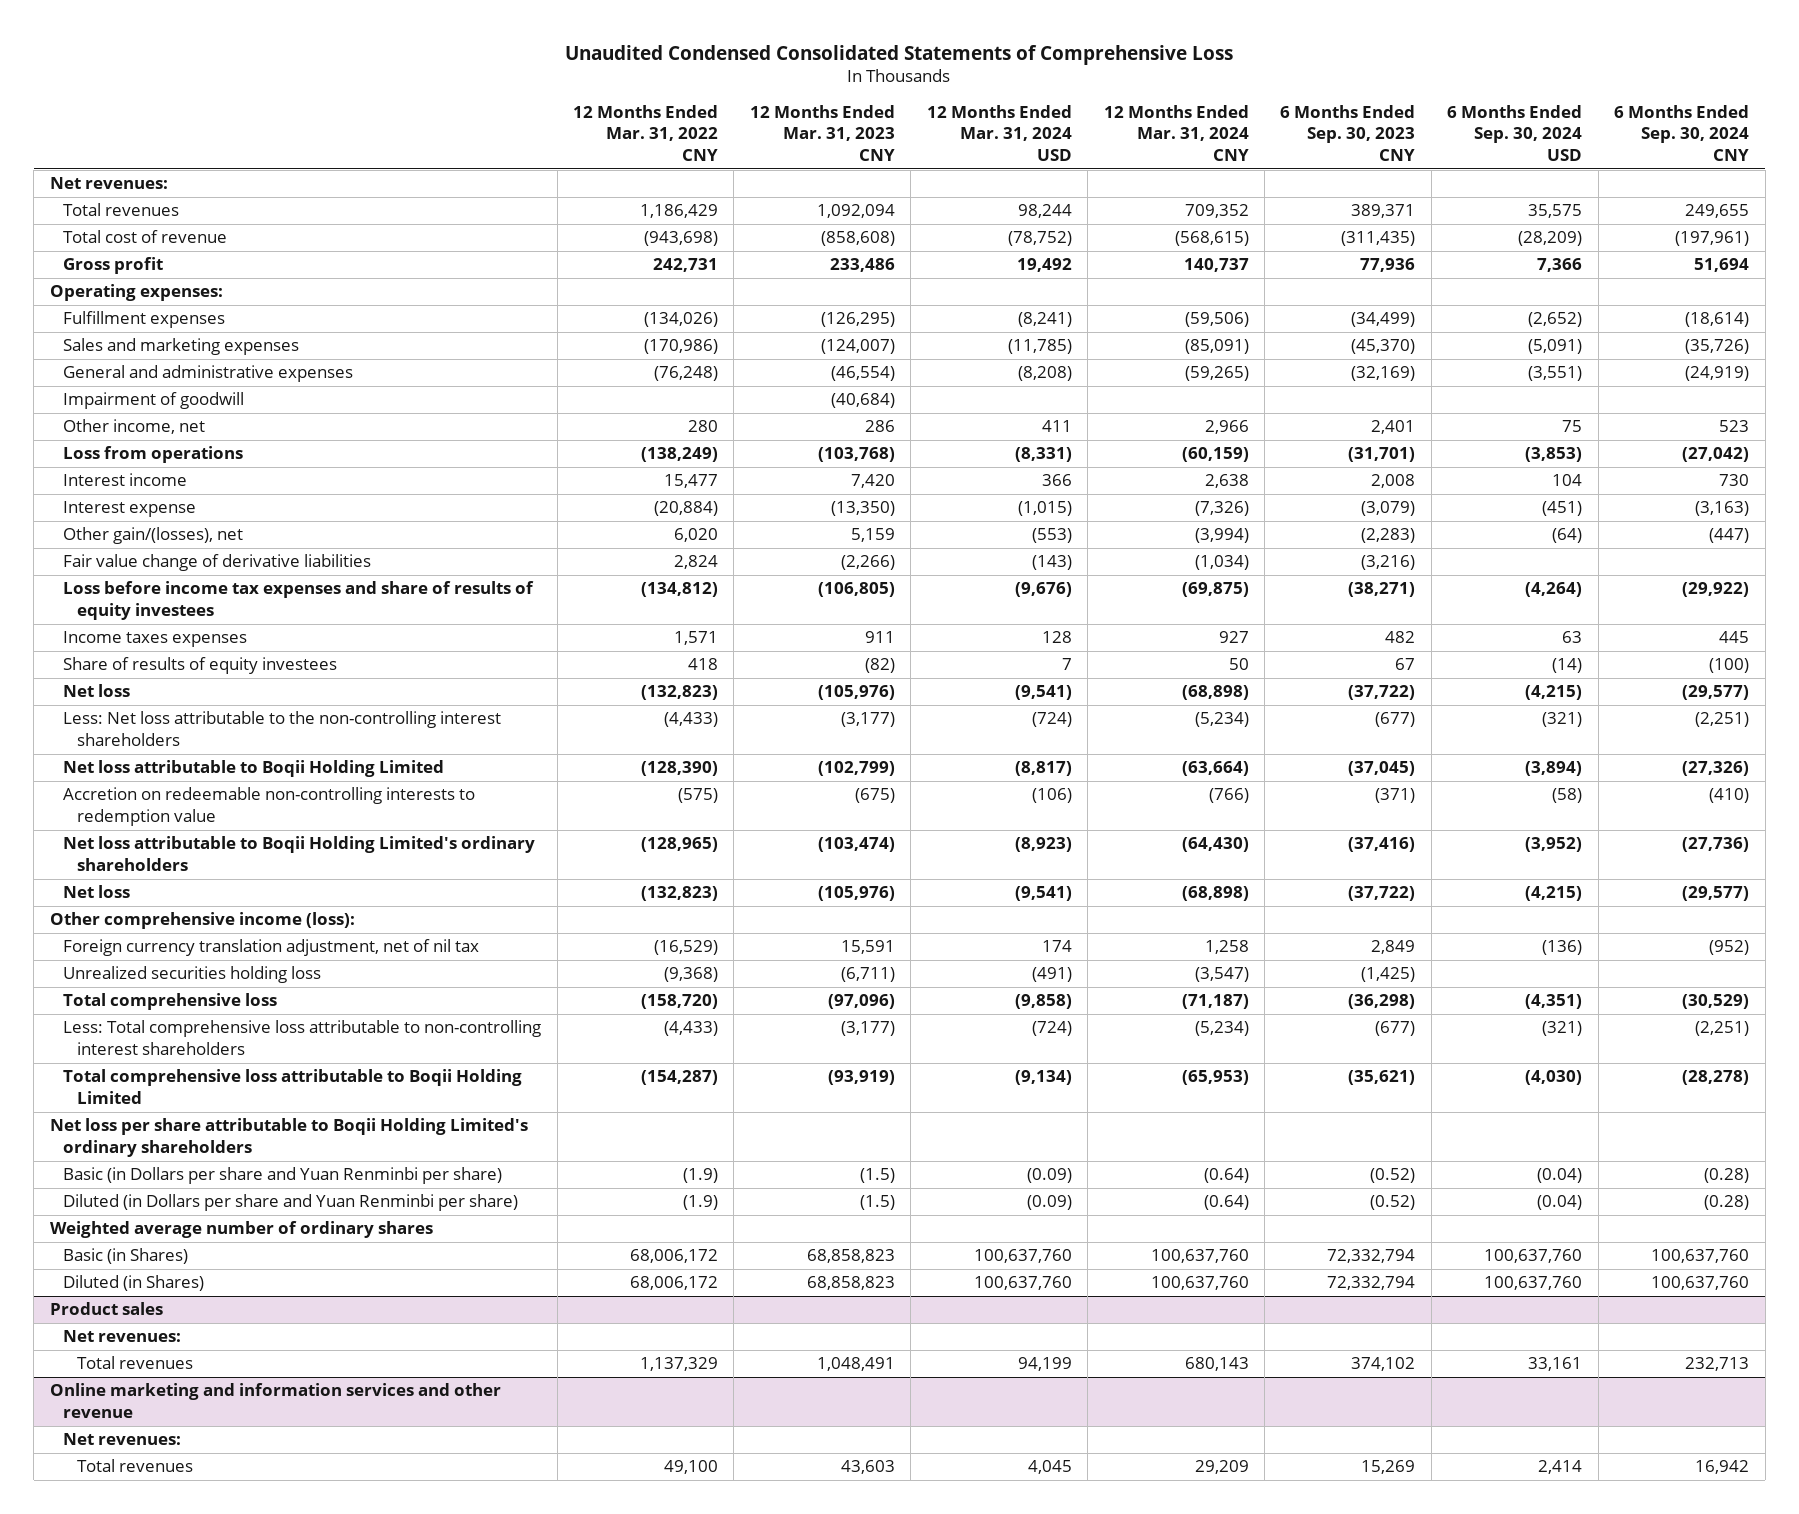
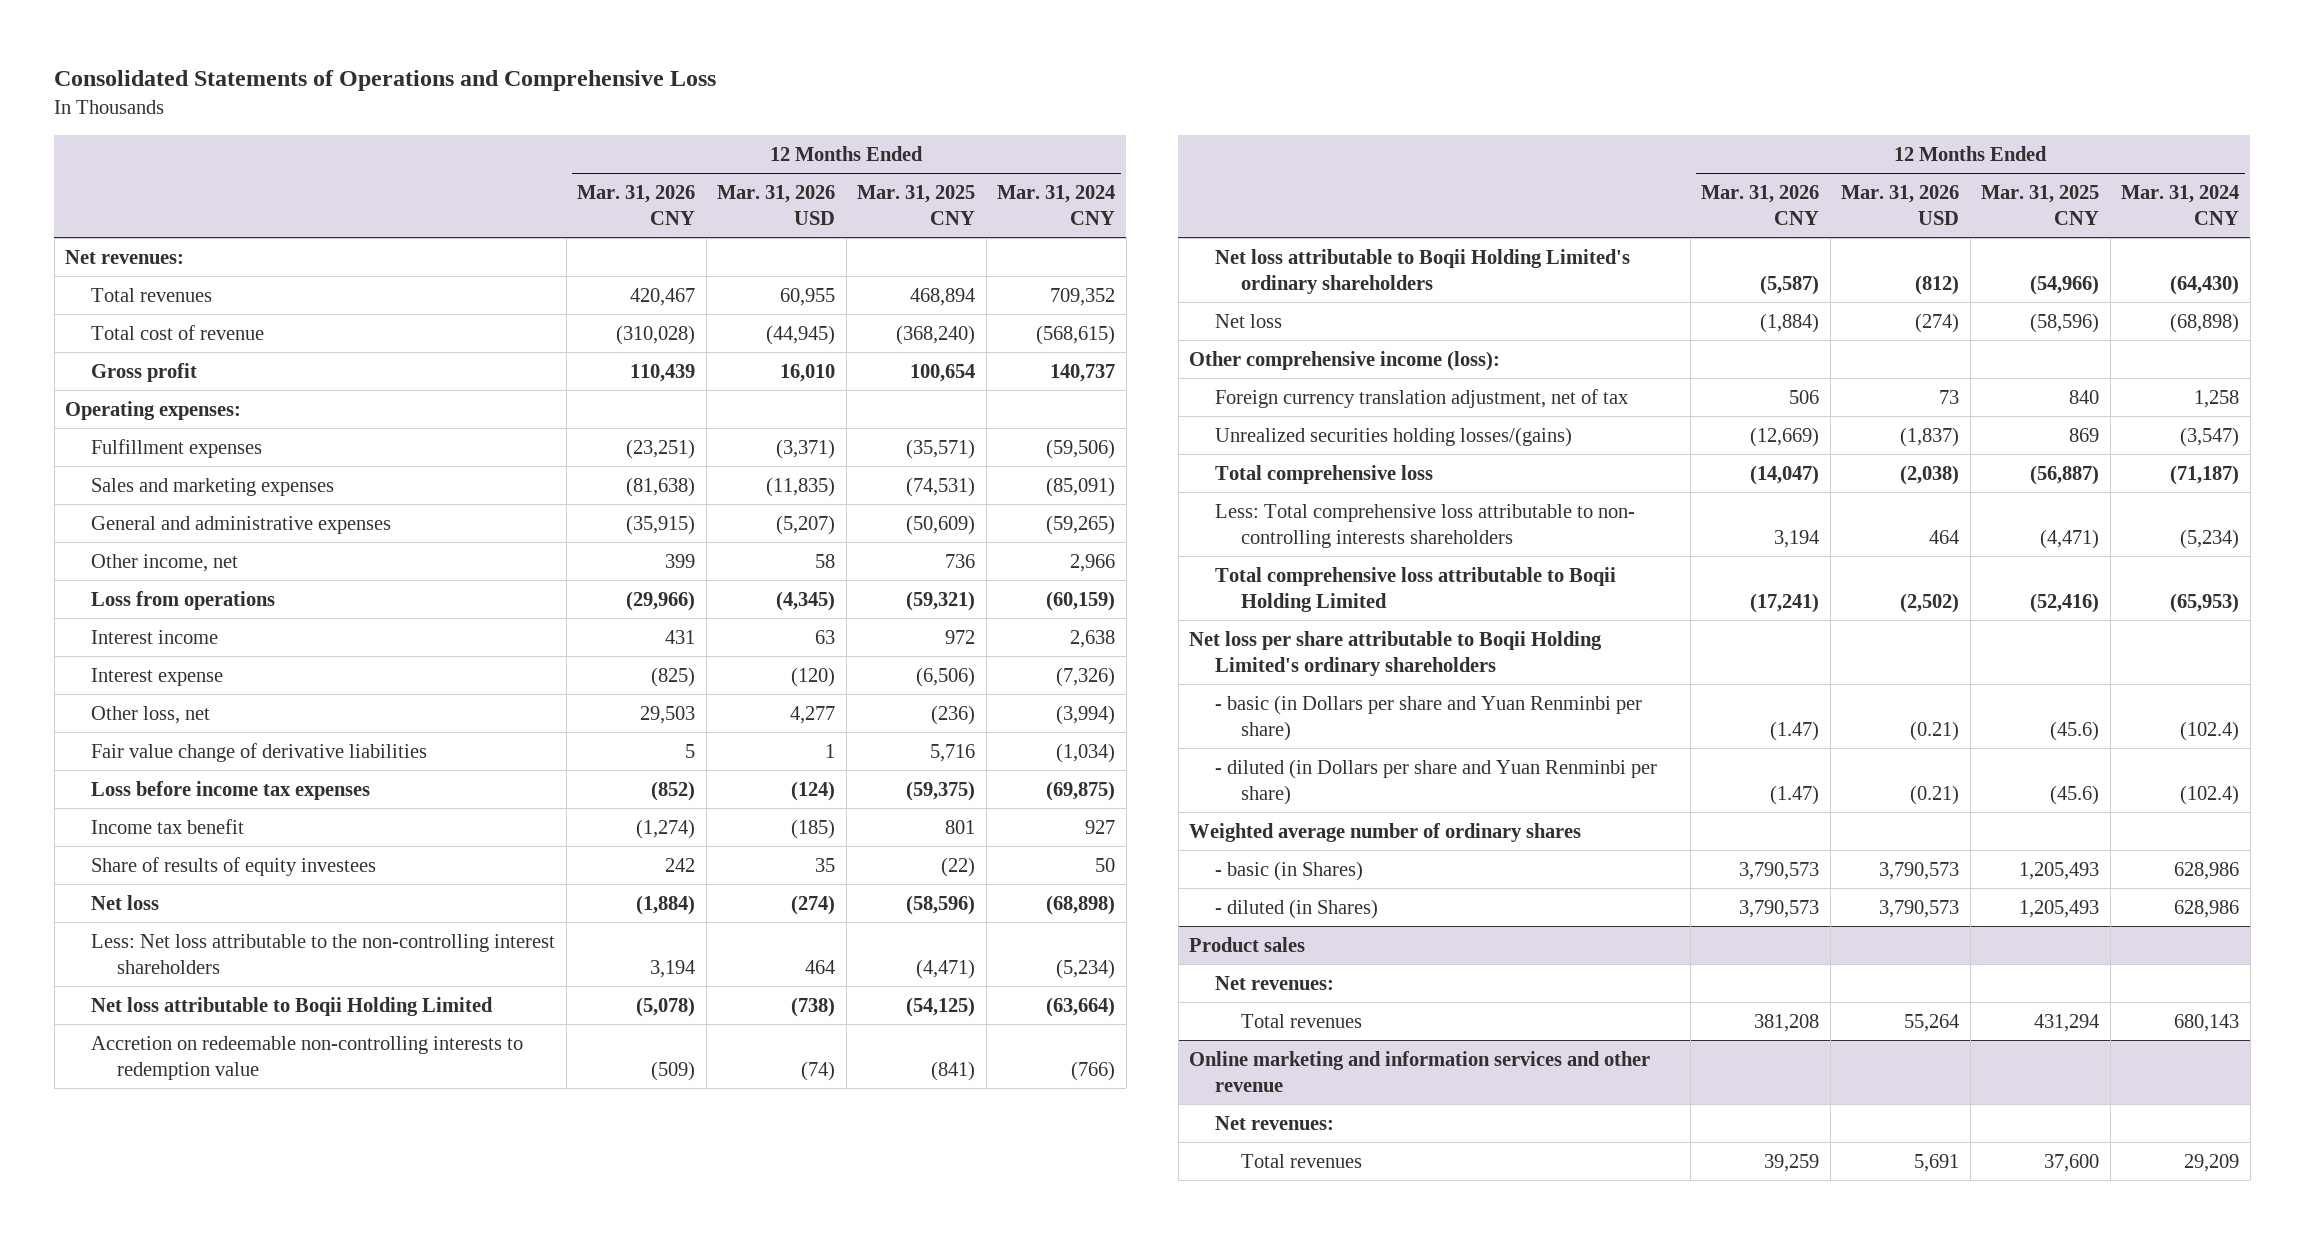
- Unaudited Condensed Consolidated Statements of Comprehensive Loss
+ Consolidated Statements of Operations and Comprehensive Loss
- | 12 Months Ended Mar. 31, 2022 CNY | 12 Months Ended Mar. 31, 2023 CNY | 12 Months Ended Mar. 31, 2024 USD | 12 Months Ended Mar. 31, 2024 CNY | 6 Months Ended Sep. 30, 2023 CNY | 6 Months Ended Sep. 30, 2024 USD | 6 Months Ended Sep. 30, 2024 CNY
+ | 12 Months Ended Mar. 31, 2026 CNY | 12 Months Ended Mar. 31, 2026 USD | 12 Months Ended Mar. 31, 2025 CNY | 12 Months Ended Mar. 31, 2024 CNY
- Impairment of goodwill | | (40,684) | | | | |
- Other gain/(losses), net | 6,020 | 5,159 | (553) | (3,994) | (2,283) | (64) | (447)
+ Other loss, net | 29,503 | 4,277 | (236) | (3,994)
- Loss before income tax expenses and share of results of equity investees | (134,812) | (106,805) | (9,676) | (69,875) | (38,271) | (4,264) | (29,922)
- Income taxes expenses | 1,571 | 911 | 128 | 927 | 482 | 63 | 445
+ Loss before income tax expenses | (852) | (124) | (59,375) | (69,875)
+ Income tax benefit | (1,274) | (185) | 801 | 927
- Foreign currency translation adjustment, net of nil tax | (16,529) | 15,591 | 174 | 1,258 | 2,849 | (136) | (952)
- Unrealized securities holding loss | (9,368) | (6,711) | (491) | (3,547) | (1,425) | |
+ Foreign currency translation adjustment, net of tax | 506 | 73 | 840 | 1,258
+ Unrealized securities holding losses/(gains) | (12,669) | (1,837) | 869 | (3,547)
- Less: Total comprehensive loss attributable to non-controlling interest shareholders | (4,433) | (3,177) | (724) | (5,234) | (677) | (321) | (2,251)
+ Less: Total comprehensive loss attributable to non- controlling interests shareholders | 3,194 | 464 | (4,471) | (5,234)
- Basic (in Dollars per share and Yuan Renminbi per share) | (1.9) | (1.5) | (0.09) | (0.64) | (0.52) | (0.04) | (0.28)
- Diluted (in Dollars per share and Yuan Renminbi per share) | (1.9) | (1.5) | (0.09) | (0.64) | (0.52) | (0.04) | (0.28)
+ - basic (in Dollars per share and Yuan Renminbi per share) | (1.47) | (0.21) | (45.6) | (102.4)
+ - diluted (in Dollars per share and Yuan Renminbi per share) | (1.47) | (0.21) | (45.6) | (102.4)
- Basic (in Shares) | 68,006,172 | 68,858,823 | 100,637,760 | 100,637,760 | 72,332,794 | 100,637,760 | 100,637,760
- Diluted (in Shares) | 68,006,172 | 68,858,823 | 100,637,760 | 100,637,760 | 72,332,794 | 100,637,760 | 100,637,760
+ - basic (in Shares) | 3,790,573 | 3,790,573 | 1,205,493 | 628,986
+ - diluted (in Shares) | 3,790,573 | 3,790,573 | 1,205,493 | 628,986

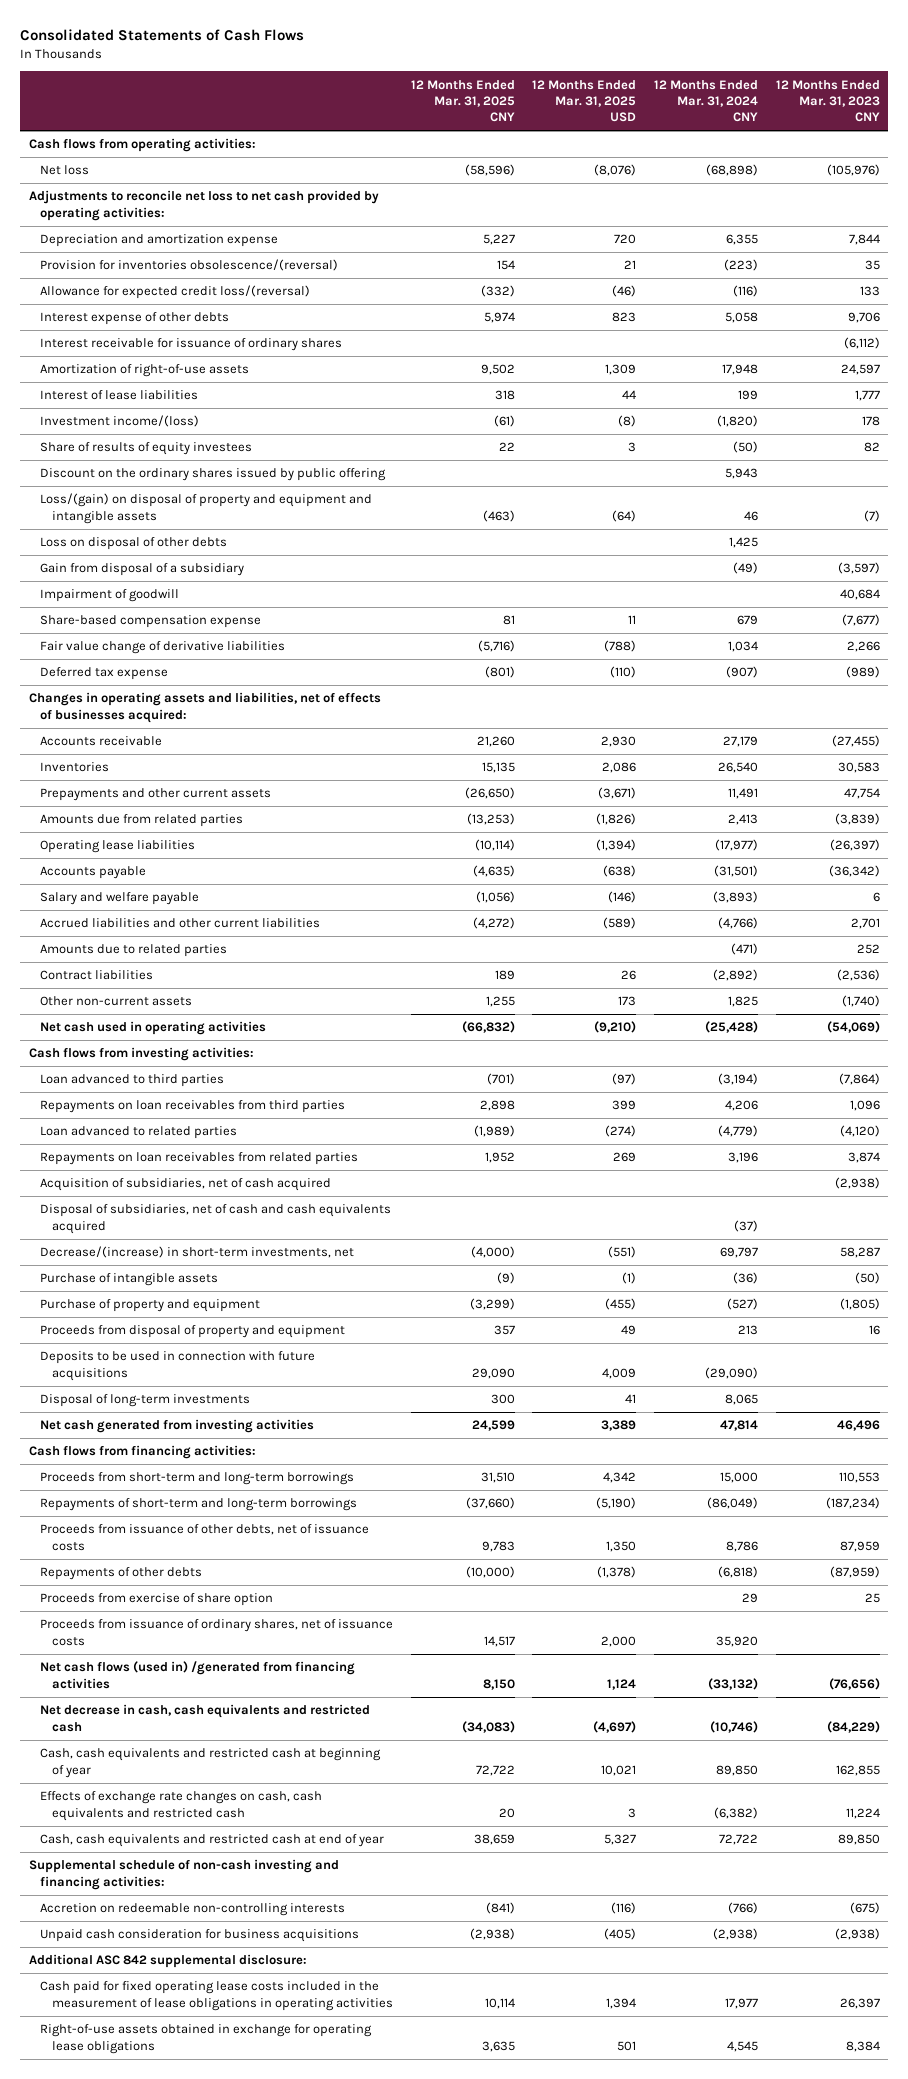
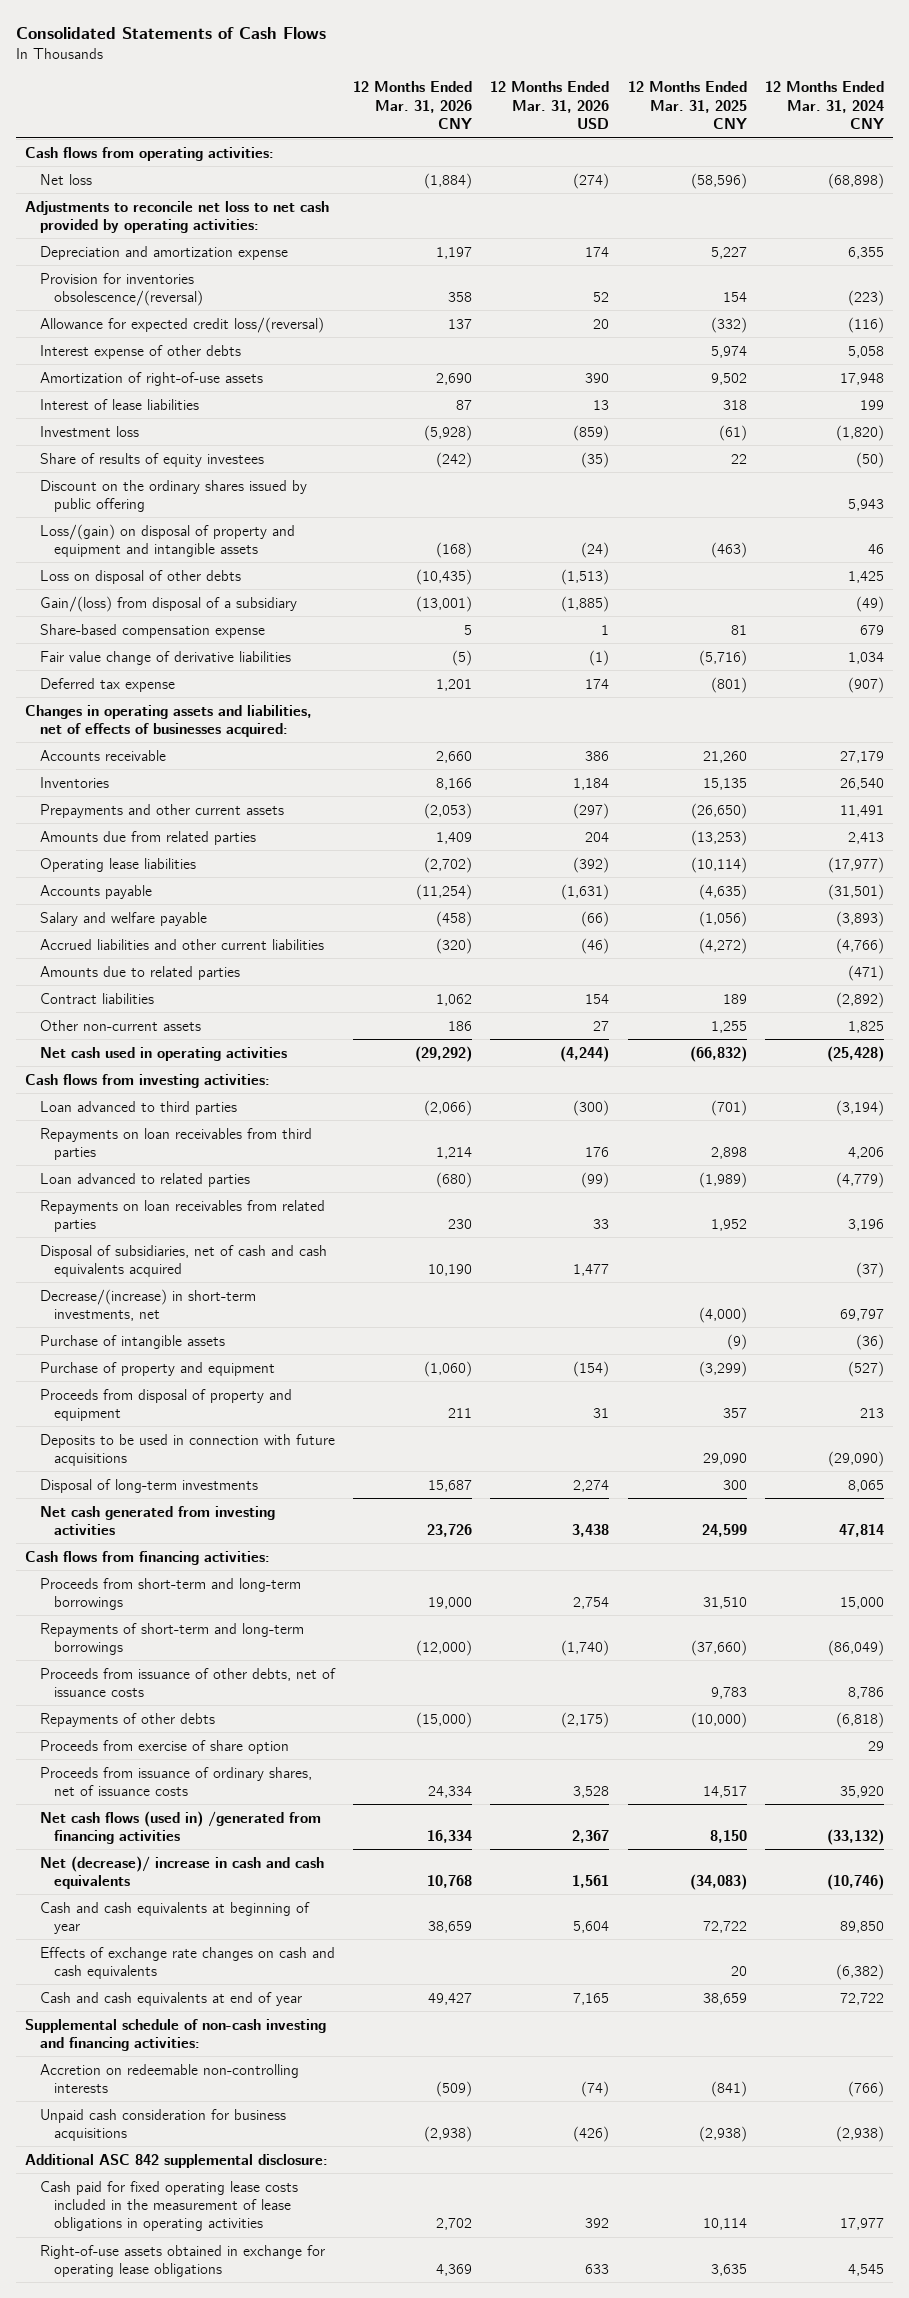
- | 12 Months Ended Mar. 31, 2025 CNY | 12 Months Ended Mar. 31, 2025 USD | 12 Months Ended Mar. 31, 2024 CNY | 12 Months Ended Mar. 31, 2023 CNY
+ | 12 Months Ended Mar. 31, 2026 CNY | 12 Months Ended Mar. 31, 2026 USD | 12 Months Ended Mar. 31, 2025 CNY | 12 Months Ended Mar. 31, 2024 CNY
- Interest receivable for issuance of ordinary shares | | | | (6,112)
- Investment income/(loss) | (61) | (8) | (1,820) | 178
+ Investment loss | (5,928) | (859) | (61) | (1,820)
- Gain from disposal of a subsidiary | | | (49) | (3,597)
- Impairment of goodwill | | | | 40,684
+ Gain/(loss) from disposal of a subsidiary | (13,001) | (1,885) | | (49)
- Acquisition of subsidiaries, net of cash acquired | | | | (2,938)
- Net decrease in cash, cash equivalents and restricted cash | (34,083) | (4,697) | (10,746) | (84,229)
- Cash, cash equivalents and restricted cash at beginning of year | 72,722 | 10,021 | 89,850 | 162,855
- Effects of exchange rate changes on cash, cash equivalents and restricted cash | 20 | 3 | (6,382) | 11,224
- Cash, cash equivalents and restricted cash at end of year | 38,659 | 5,327 | 72,722 | 89,850
+ Net (decrease)/ increase in cash and cash equivalents | 10,768 | 1,561 | (34,083) | (10,746)
+ Cash and cash equivalents at beginning of year | 38,659 | 5,604 | 72,722 | 89,850
+ Effects of exchange rate changes on cash and cash equivalents | | | 20 | (6,382)
+ Cash and cash equivalents at end of year | 49,427 | 7,165 | 38,659 | 72,722

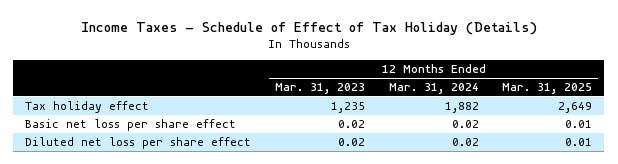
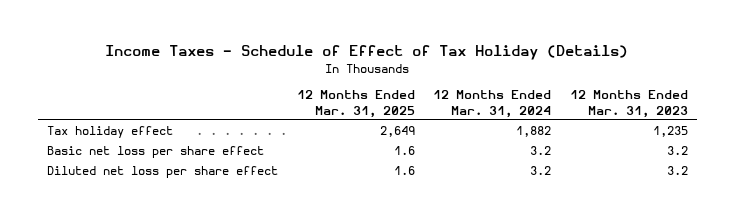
- | 12 Months Ended Mar. 31, 2023 | 12 Months Ended Mar. 31, 2024 | 12 Months Ended Mar. 31, 2025
+ | 12 Months Ended Mar. 31, 2025 | 12 Months Ended Mar. 31, 2024 | 12 Months Ended Mar. 31, 2023
- Basic net loss per share effect | 0.02 | 0.02 | 0.01
- Diluted net loss per share effect | 0.02 | 0.02 | 0.01
+ Basic net loss per share effect | 1.6 | 3.2 | 3.2
+ Diluted net loss per share effect | 1.6 | 3.2 | 3.2

